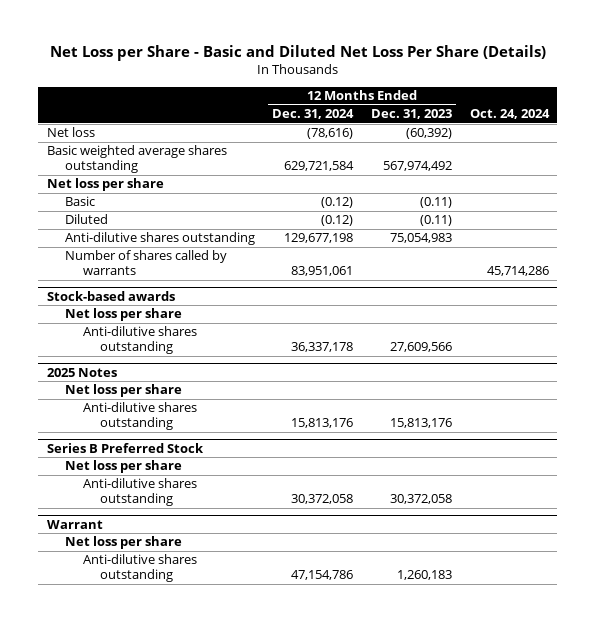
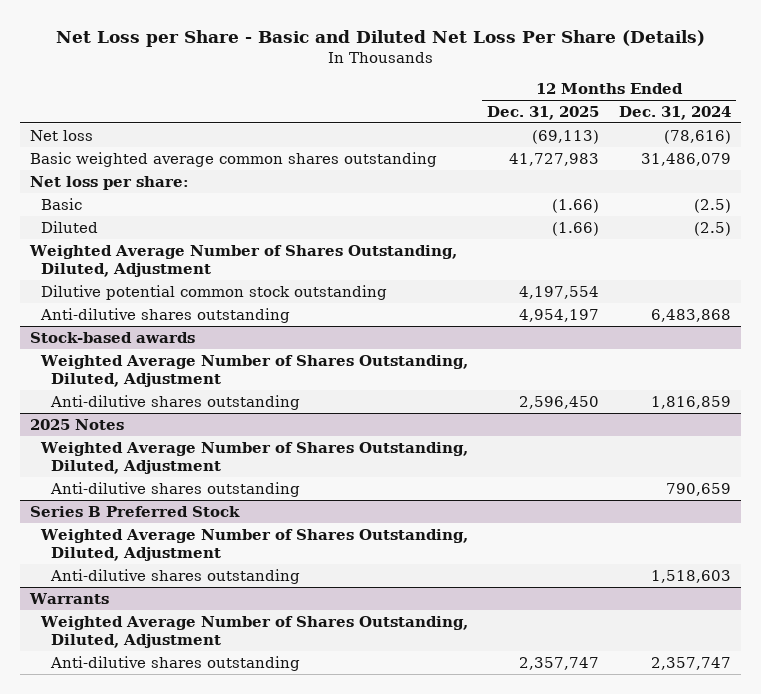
- | 12 Months Ended Dec. 31, 2024 | 12 Months Ended Dec. 31, 2023 | Oct. 24, 2024
+ | 12 Months Ended Dec. 31, 2025 | 12 Months Ended Dec. 31, 2024
- Basic weighted average shares outstanding | 629,721,584 | 567,974,492 |
- Net loss per share
- Basic | (0.12) | (0.11) |
- Diluted | (0.12) | (0.11) |
- Anti-dilutive shares outstanding | 129,677,198 | 75,054,983 |
- Number of shares called by warrants | 83,951,061 | | 45,714,286
+ Basic weighted average common shares outstanding | 41,727,983 | 31,486,079
+ Net loss per share:
+ Basic | (1.66) | (2.5)
+ Diluted | (1.66) | (2.5)
+ Weighted Average Number of Shares Outstanding, Diluted, Adjustment
+ Dilutive potential common stock outstanding | 4,197,554 |
+ Anti-dilutive shares outstanding | 4,954,197 | 6,483,868
@ Stock-based awards
- Net loss per share
- Anti-dilutive shares outstanding | 36,337,178 | 27,609,566 |
+ Weighted Average Number of Shares Outstanding, Diluted, Adjustment
+ Anti-dilutive shares outstanding | 2,596,450 | 1,816,859
@ 2025 Notes
- Net loss per share
- Anti-dilutive shares outstanding | 15,813,176 | 15,813,176 |
+ Weighted Average Number of Shares Outstanding, Diluted, Adjustment
+ Anti-dilutive shares outstanding | | 790,659
@ Series B Preferred Stock
- Net loss per share
- Anti-dilutive shares outstanding | 30,372,058 | 30,372,058 |
- Warrant
- Net loss per share
- Anti-dilutive shares outstanding | 47,154,786 | 1,260,183 |
@ Series B Preferred Stock
+ Weighted Average Number of Shares Outstanding, Diluted, Adjustment
+ Anti-dilutive shares outstanding | | 1,518,603
+ Warrants
+ Weighted Average Number of Shares Outstanding, Diluted, Adjustment
+ Anti-dilutive shares outstanding | 2,357,747 | 2,357,747

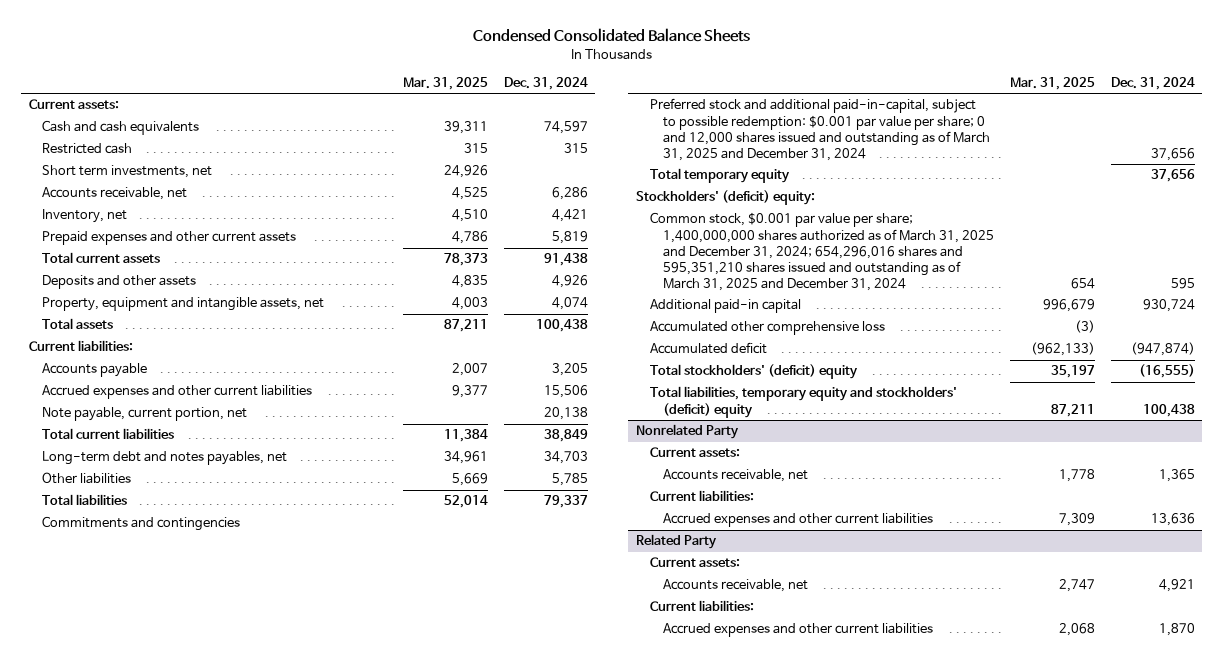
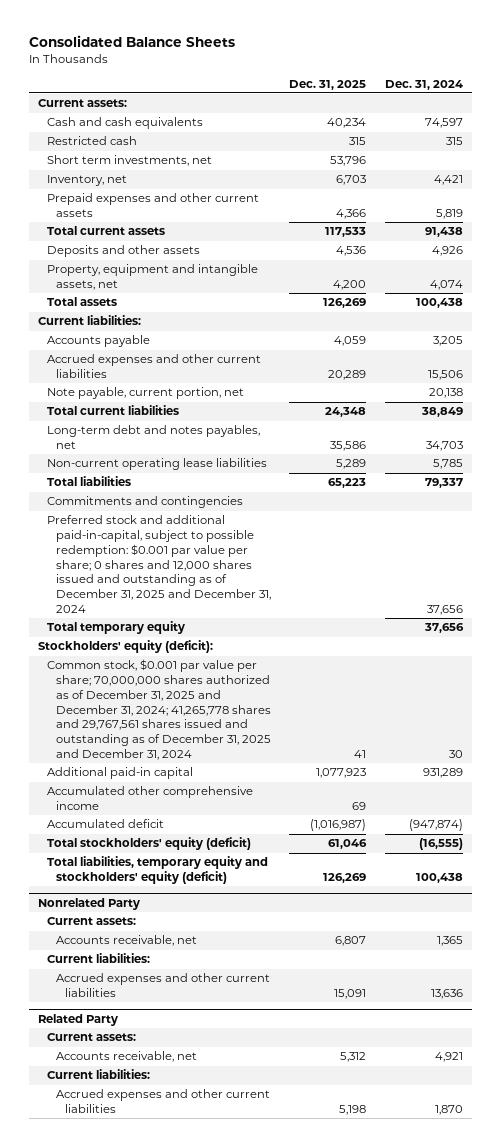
- Condensed Consolidated Balance Sheets
+ Consolidated Balance Sheets
- | Mar. 31, 2025 | Dec. 31, 2024
+ | Dec. 31, 2025 | Dec. 31, 2024
- Accounts receivable, net | 4,525 | 6,286
- Other liabilities | 5,669 | 5,785
+ Non-current operating lease liabilities | 5,289 | 5,785
- Preferred stock and additional paid-in-capital, subject to possible redemption: $0.001 par value per share; 0 and 12,000 shares issued and outstanding as of March 31, 2025 and December 31, 2024 | | 37,656
+ Preferred stock and additional paid-in-capital, subject to possible redemption: $0.001 par value per share; 0 shares and 12,000 shares issued and outstanding as of December 31, 2025 and December 31, 2024 | | 37,656
- Stockholders' (deficit) equity:
- Common stock, $0.001 par value per share; 1,400,000,000 shares authorized as of March 31, 2025 and December 31, 2024; 654,296,016 shares and 595,351,210 shares issued and outstanding as of March 31, 2025 and December 31, 2024 | 654 | 595
- Additional paid-in capital | 996,679 | 930,724
- Accumulated other comprehensive loss | (3) |
+ Stockholders' equity (deficit):
+ Common stock, $0.001 par value per share; 70,000,000 shares authorized as of December 31, 2025 and December 31, 2024; 41,265,778 shares and 29,767,561 shares issued and outstanding as of December 31, 2025 and December 31, 2024 | 41 | 30
+ Additional paid-in capital | 1,077,923 | 931,289
+ Accumulated other comprehensive income | 69 |
- Total stockholders' (deficit) equity | 35,197 | (16,555)
- Total liabilities, temporary equity and stockholders' (deficit) equity | 87,211 | 100,438
+ Total stockholders' equity (deficit) | 61,046 | (16,555)
+ Total liabilities, temporary equity and stockholders' equity (deficit) | 126,269 | 100,438

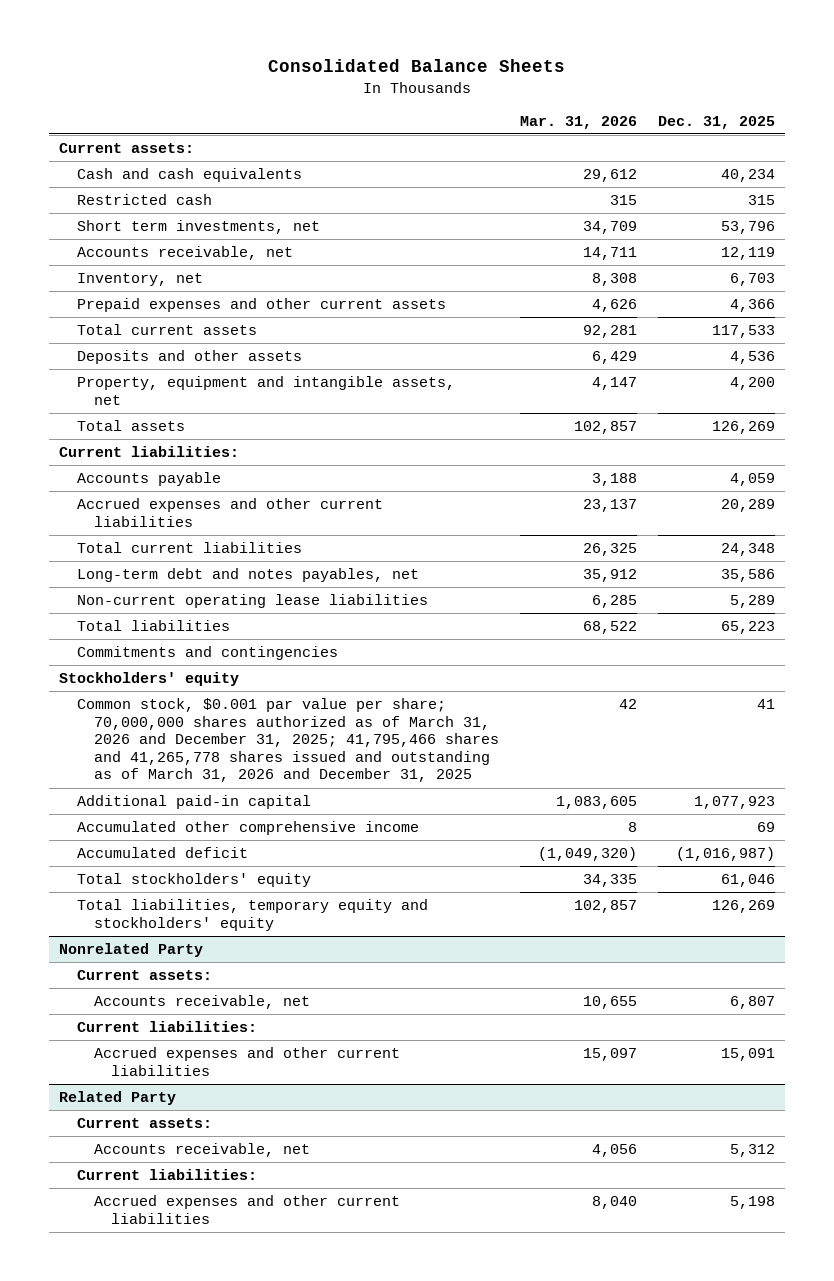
- | Dec. 31, 2025 | Dec. 31, 2024
+ | Mar. 31, 2026 | Dec. 31, 2025
+ Accounts receivable, net | 14,711 | 12,119
- Note payable, current portion, net | | 20,138
- Preferred stock and additional paid-in-capital, subject to possible redemption: $0.001 par value per share; 0 shares and 12,000 shares issued and outstanding as of December 31, 2025 and December 31, 2024 | | 37,656
- Total temporary equity | | 37,656
- Stockholders' equity (deficit):
- Common stock, $0.001 par value per share; 70,000,000 shares authorized as of December 31, 2025 and December 31, 2024; 41,265,778 shares and 29,767,561 shares issued and outstanding as of December 31, 2025 and December 31, 2024 | 41 | 30
+ Stockholders' equity
+ Common stock, $0.001 par value per share; 70,000,000 shares authorized as of March 31, 2026 and December 31, 2025; 41,795,466 shares and 41,265,778 shares issued and outstanding as of March 31, 2026 and December 31, 2025 | 42 | 41
- Total stockholders' equity (deficit) | 61,046 | (16,555)
- Total liabilities, temporary equity and stockholders' equity (deficit) | 126,269 | 100,438
+ Total stockholders' equity | 34,335 | 61,046
+ Total liabilities, temporary equity and stockholders' equity | 102,857 | 126,269

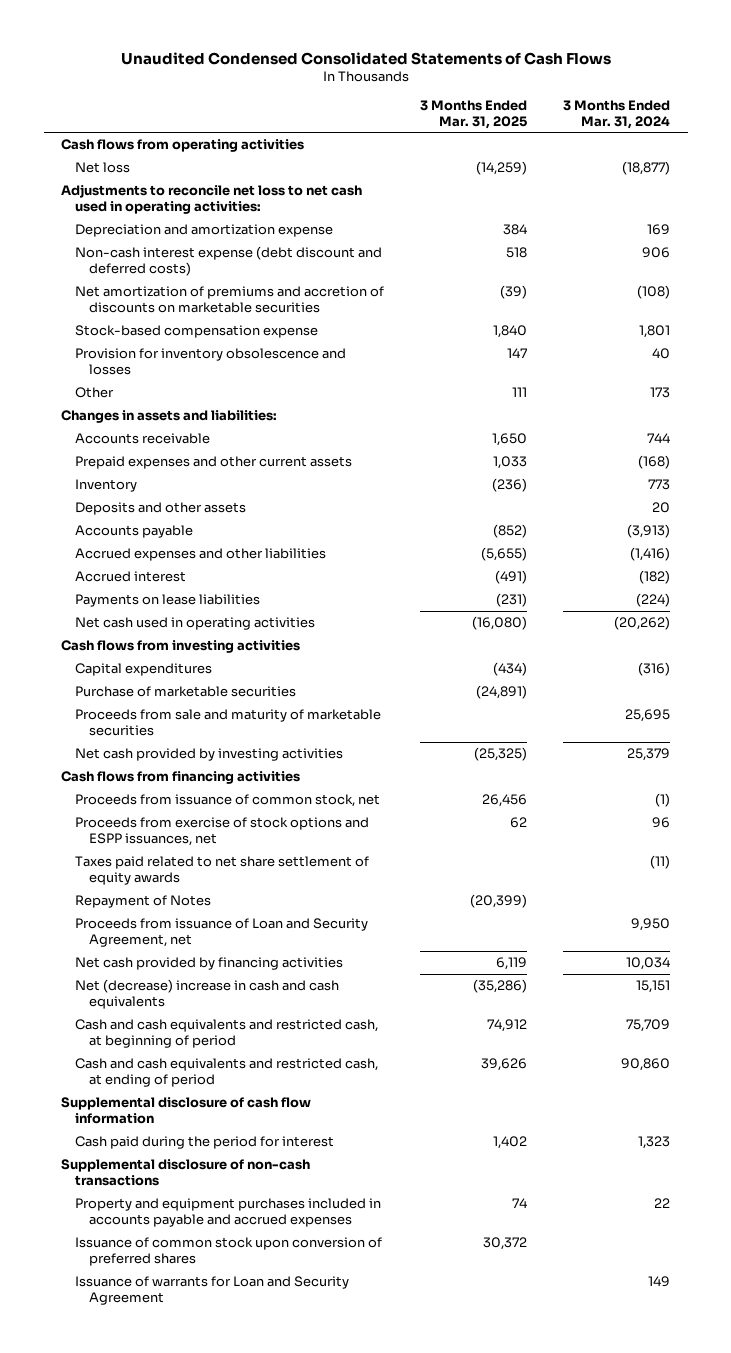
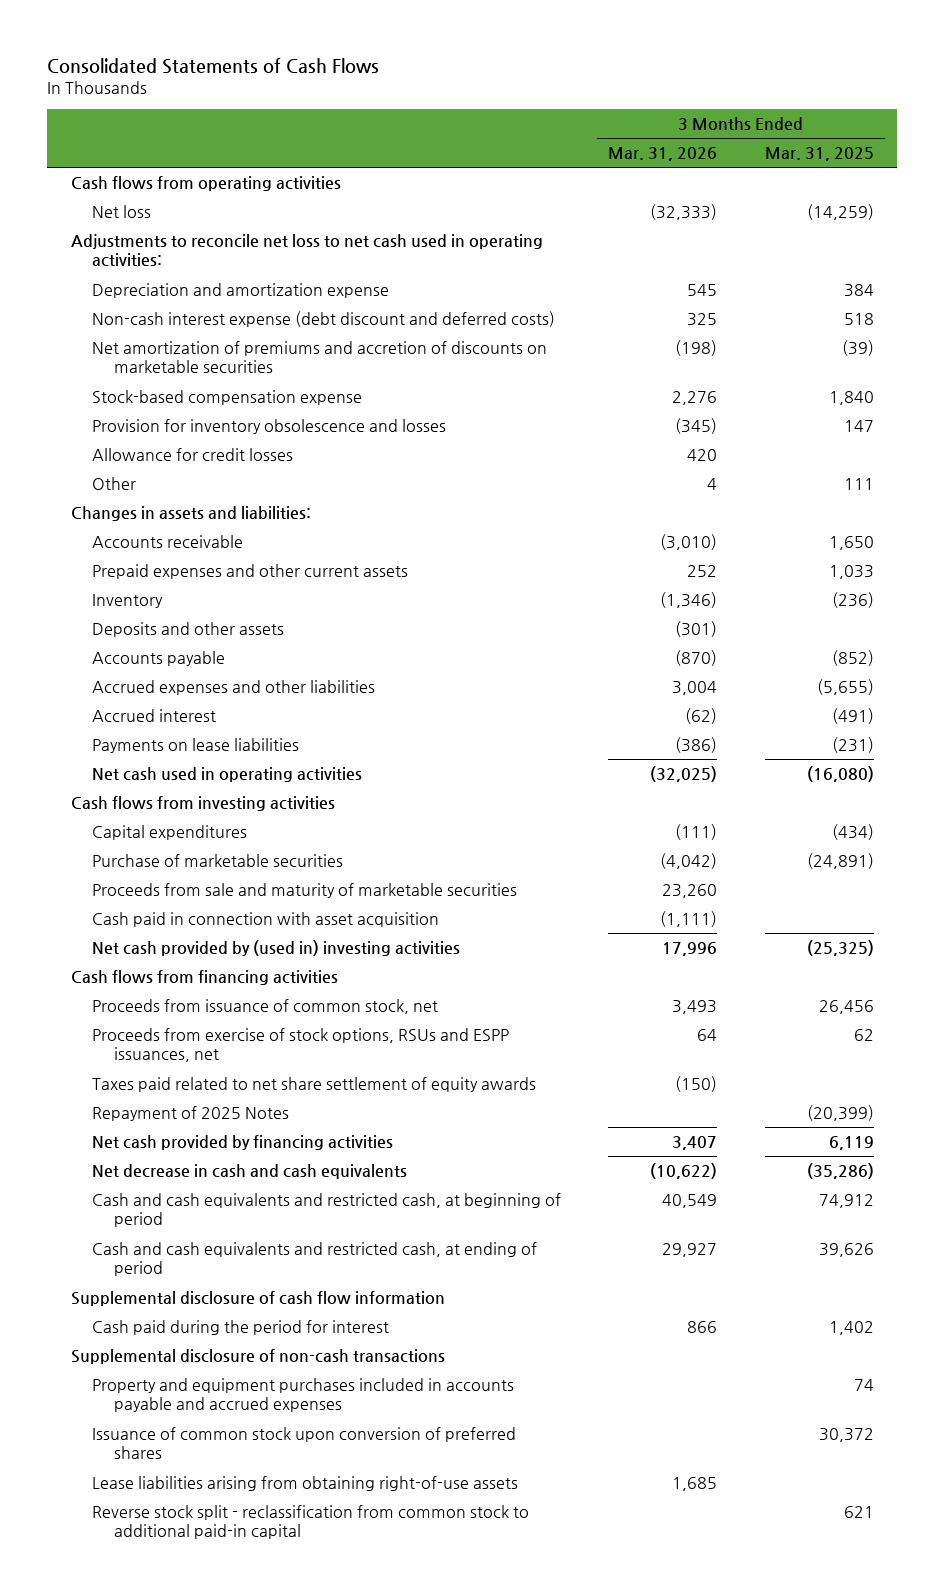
- Unaudited Condensed Consolidated Statements of Cash Flows
+ Consolidated Statements of Cash Flows
- | 3 Months Ended Mar. 31, 2025 | 3 Months Ended Mar. 31, 2024
+ | 3 Months Ended Mar. 31, 2026 | 3 Months Ended Mar. 31, 2025
+ Allowance for credit losses | 420 |
- Net cash provided by investing activities | (25,325) | 25,379
+ Cash paid in connection with asset acquisition | (1,111) |
+ Net cash provided by (used in) investing activities | 17,996 | (25,325)
- Proceeds from exercise of stock options and ESPP issuances, net | 62 | 96
+ Proceeds from exercise of stock options, RSUs and ESPP issuances, net | 64 | 62
- Repayment of Notes | (20,399) |
- Proceeds from issuance of Loan and Security Agreement, net | | 9,950
+ Repayment of 2025 Notes | | (20,399)
- Net (decrease) increase in cash and cash equivalents | (35,286) | 15,151
+ Net decrease in cash and cash equivalents | (10,622) | (35,286)
- Issuance of warrants for Loan and Security Agreement | | 149
+ Lease liabilities arising from obtaining right-of-use assets | 1,685 |
+ Reverse stock split - reclassification from common stock to additional paid-in capital | | 621

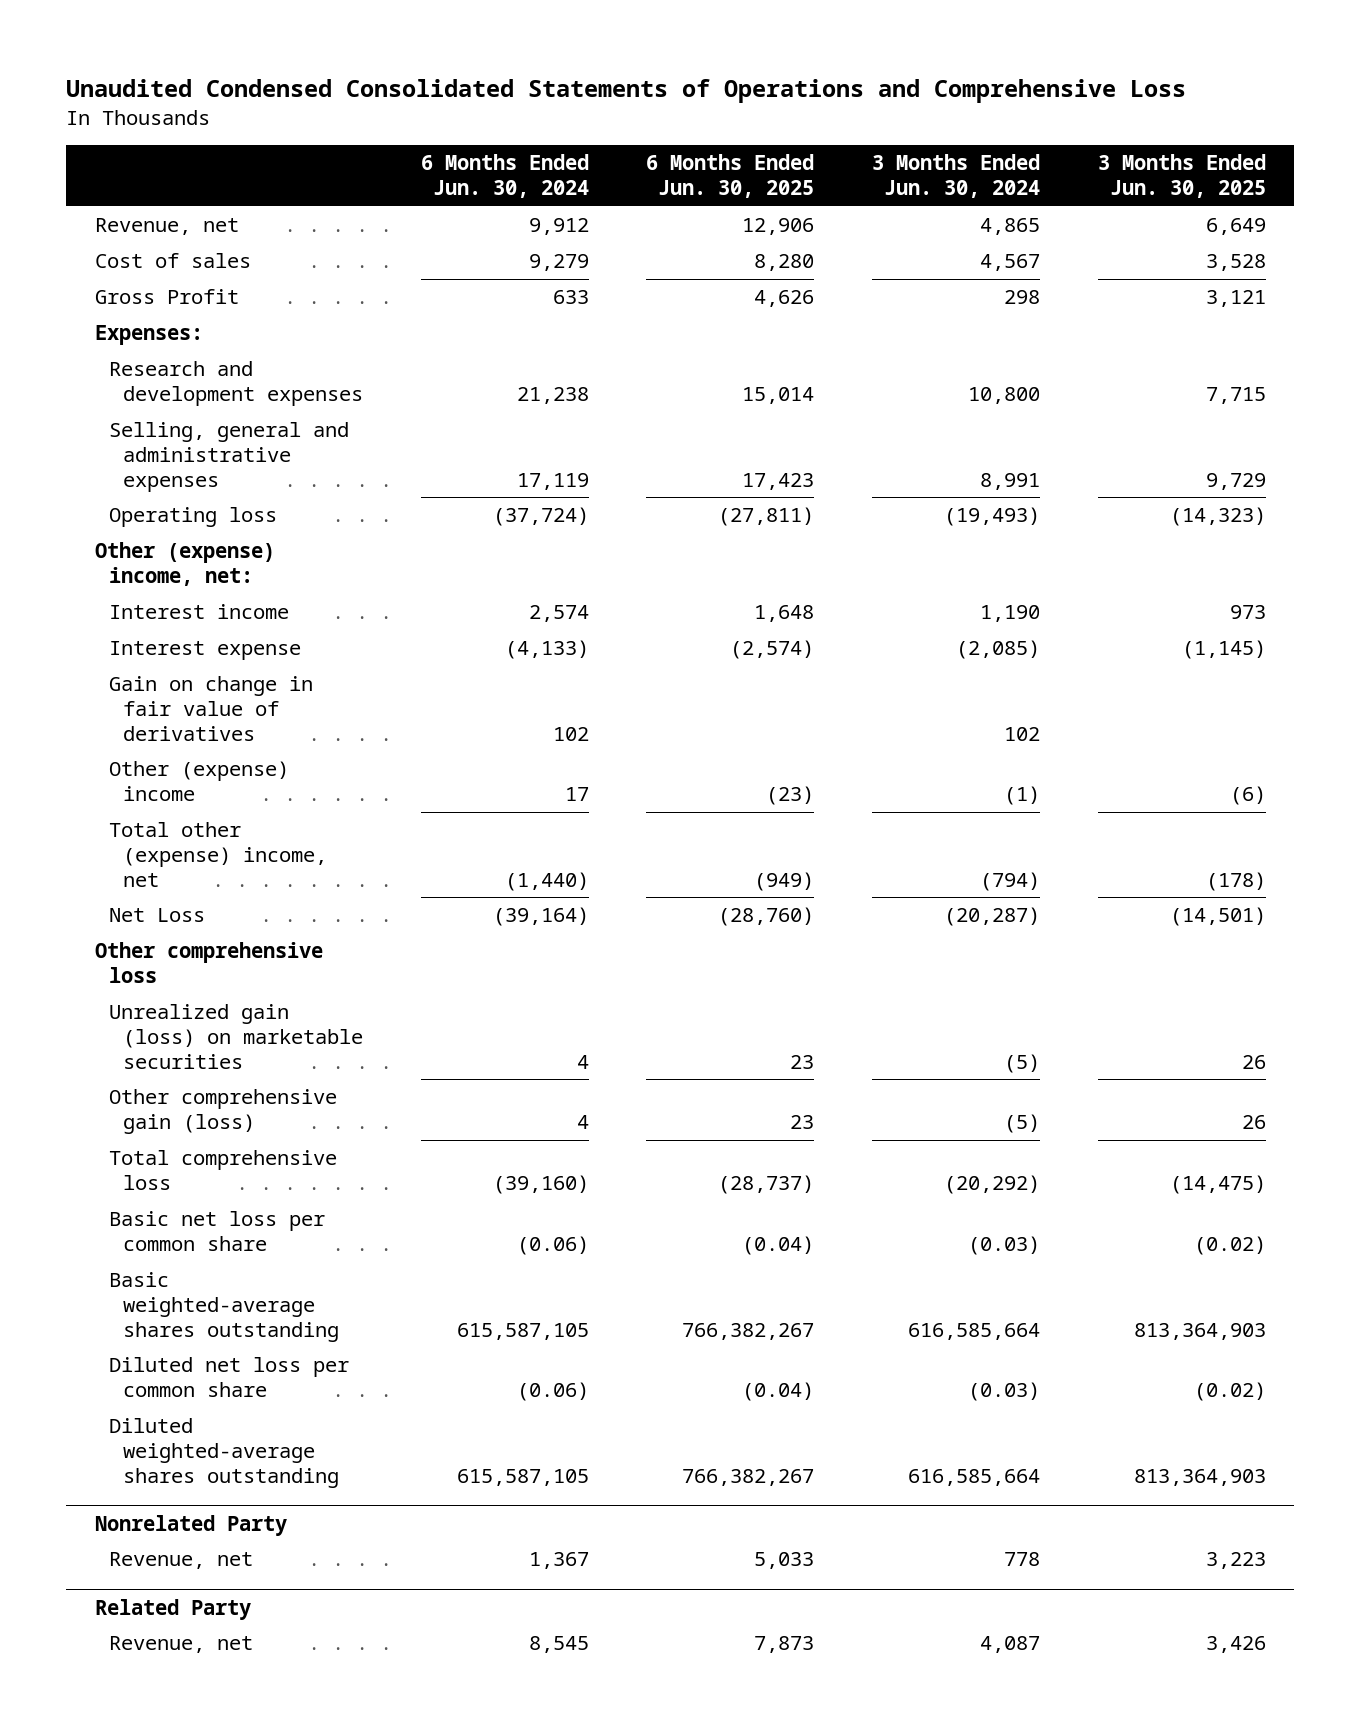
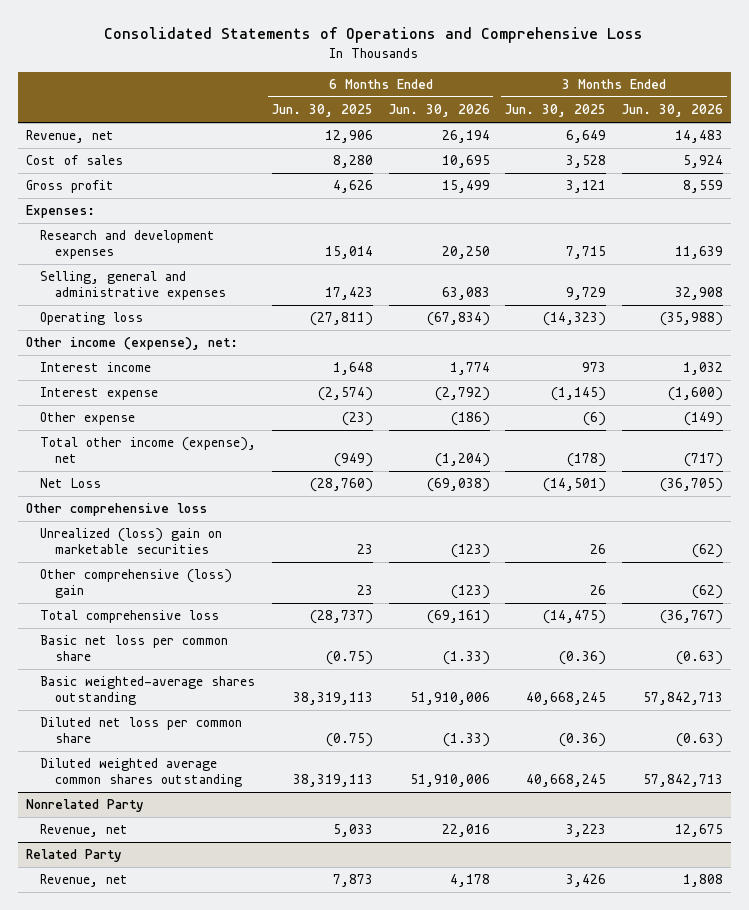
- Unaudited Condensed Consolidated Statements of Operations and Comprehensive Loss
+ Consolidated Statements of Operations and Comprehensive Loss
- | 6 Months Ended Jun. 30, 2024 | 6 Months Ended Jun. 30, 2025 | 3 Months Ended Jun. 30, 2024 | 3 Months Ended Jun. 30, 2025
+ | 6 Months Ended Jun. 30, 2025 | 6 Months Ended Jun. 30, 2026 | 3 Months Ended Jun. 30, 2025 | 3 Months Ended Jun. 30, 2026
- Gross Profit | 633 | 4,626 | 298 | 3,121
+ Gross profit | 4,626 | 15,499 | 3,121 | 8,559
- Other (expense) income, net:
+ Other income (expense), net:
- Gain on change in fair value of derivatives | 102 | | 102 |
- Other (expense) income | 17 | (23) | (1) | (6)
- Total other (expense) income, net | (1,440) | (949) | (794) | (178)
+ Other expense | (23) | (186) | (6) | (149)
+ Total other income (expense), net | (949) | (1,204) | (178) | (717)
- Unrealized gain (loss) on marketable securities | 4 | 23 | (5) | 26
- Other comprehensive gain (loss) | 4 | 23 | (5) | 26
+ Unrealized (loss) gain on marketable securities | 23 | (123) | 26 | (62)
+ Other comprehensive (loss) gain | 23 | (123) | 26 | (62)
- Basic net loss per common share | (0.06) | (0.04) | (0.03) | (0.02)
- Basic weighted-average shares outstanding | 615,587,105 | 766,382,267 | 616,585,664 | 813,364,903
- Diluted net loss per common share | (0.06) | (0.04) | (0.03) | (0.02)
- Diluted weighted-average shares outstanding | 615,587,105 | 766,382,267 | 616,585,664 | 813,364,903
+ Basic net loss per common share | (0.75) | (1.33) | (0.36) | (0.63)
+ Basic weighted-average shares outstanding | 38,319,113 | 51,910,006 | 40,668,245 | 57,842,713
+ Diluted net loss per common share | (0.75) | (1.33) | (0.36) | (0.63)
+ Diluted weighted average common shares outstanding | 38,319,113 | 51,910,006 | 40,668,245 | 57,842,713

